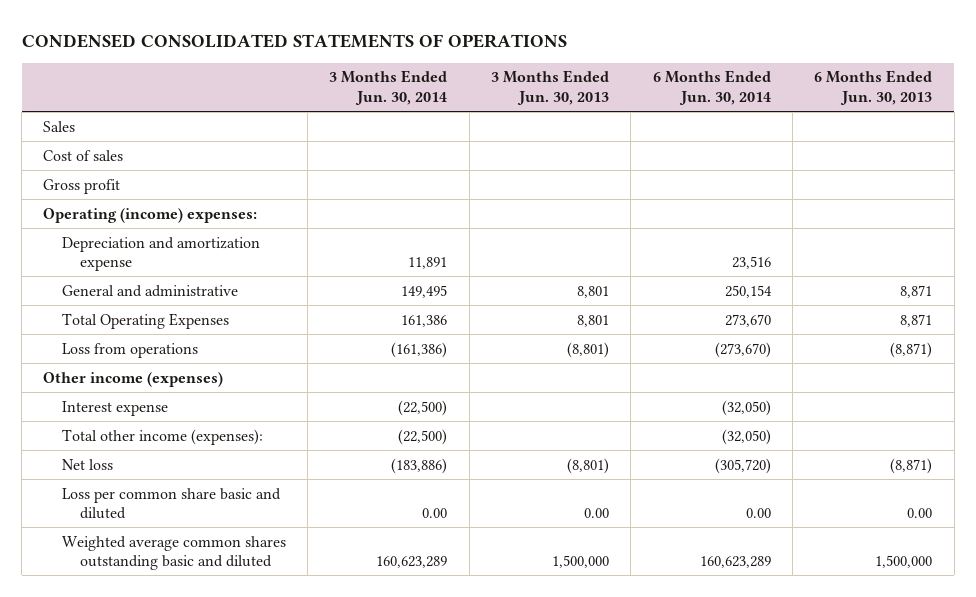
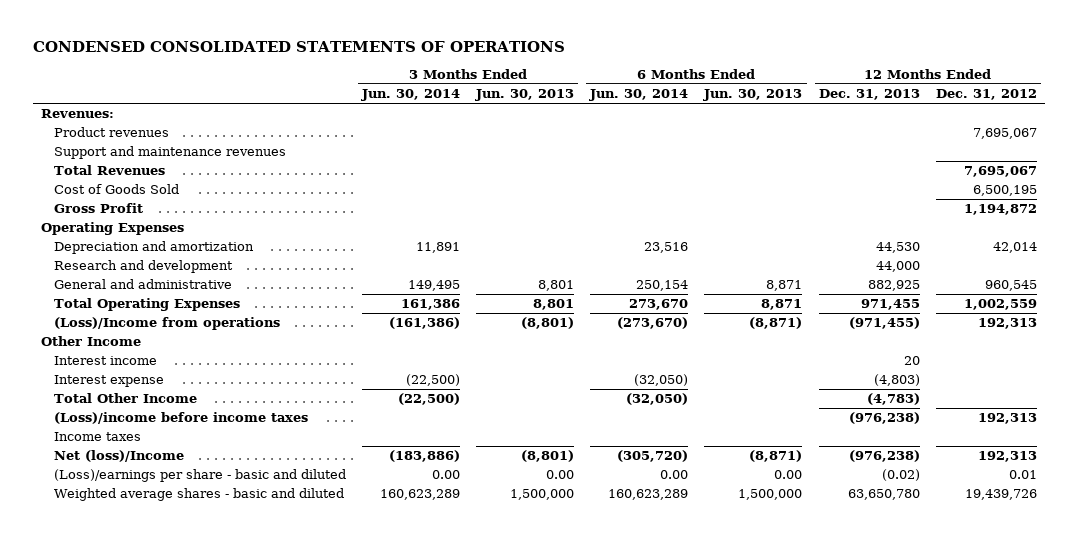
- | 3 Months Ended Jun. 30, 2014 | 3 Months Ended Jun. 30, 2013 | 6 Months Ended Jun. 30, 2014 | 6 Months Ended Jun. 30, 2013
+ | 3 Months Ended Jun. 30, 2014 | 3 Months Ended Jun. 30, 2013 | 6 Months Ended Jun. 30, 2014 | 6 Months Ended Jun. 30, 2013 | 12 Months Ended Dec. 31, 2013 | 12 Months Ended Dec. 31, 2012
- Sales
- Cost of sales
- Gross profit
- Operating (income) expenses:
- Depreciation and amortization expense | 11,891 | | 23,516 |
+ Revenues:
+ Product revenues | | | | | | 7,695,067
+ Support and maintenance revenues
+ Total Revenues | | | | | | 7,695,067
+ Cost of Goods Sold | | | | | | 6,500,195
+ Gross Profit | | | | | | 1,194,872
+ Operating Expenses
+ Depreciation and amortization | 11,891 | | 23,516 | | 44,530 | 42,014
+ Research and development | | | | | 44,000 |
- Loss from operations | (161,386) | (8,801) | (273,670) | (8,871)
- Other income (expenses)
+ (Loss)/Income from operations | (161,386) | (8,801) | (273,670) | (8,871) | (971,455) | 192,313
+ Other Income
+ Interest income | | | | | 20 |
- Total other income (expenses): | (22,500) | | (32,050) |
- Net loss | (183,886) | (8,801) | (305,720) | (8,871)
- Loss per common share basic and diluted | 0.00 | 0.00 | 0.00 | 0.00
- Weighted average common shares outstanding basic and diluted | 160,623,289 | 1,500,000 | 160,623,289 | 1,500,000
+ Total Other Income | (22,500) | | (32,050) | | (4,783) |
+ (Loss)/income before income taxes | | | | | (976,238) | 192,313
+ Income taxes
+ Net (loss)/Income | (183,886) | (8,801) | (305,720) | (8,871) | (976,238) | 192,313
+ (Loss)/earnings per share - basic and diluted | 0.00 | 0.00 | 0.00 | 0.00 | (0.02) | 0.01
+ Weighted average shares - basic and diluted | 160,623,289 | 1,500,000 | 160,623,289 | 1,500,000 | 63,650,780 | 19,439,726

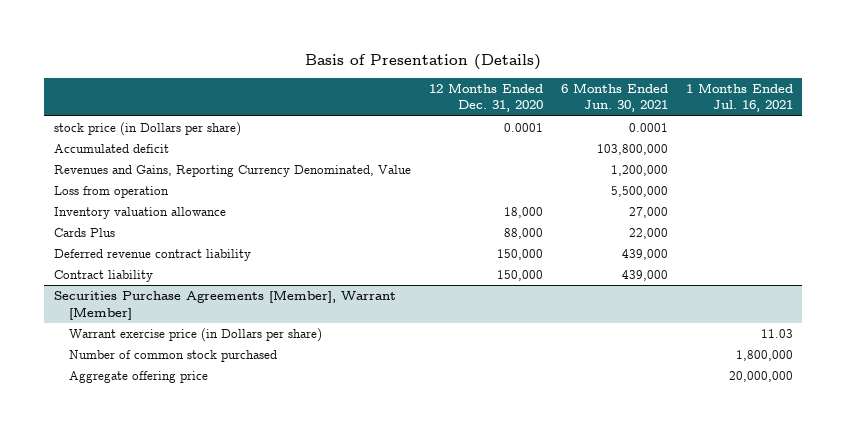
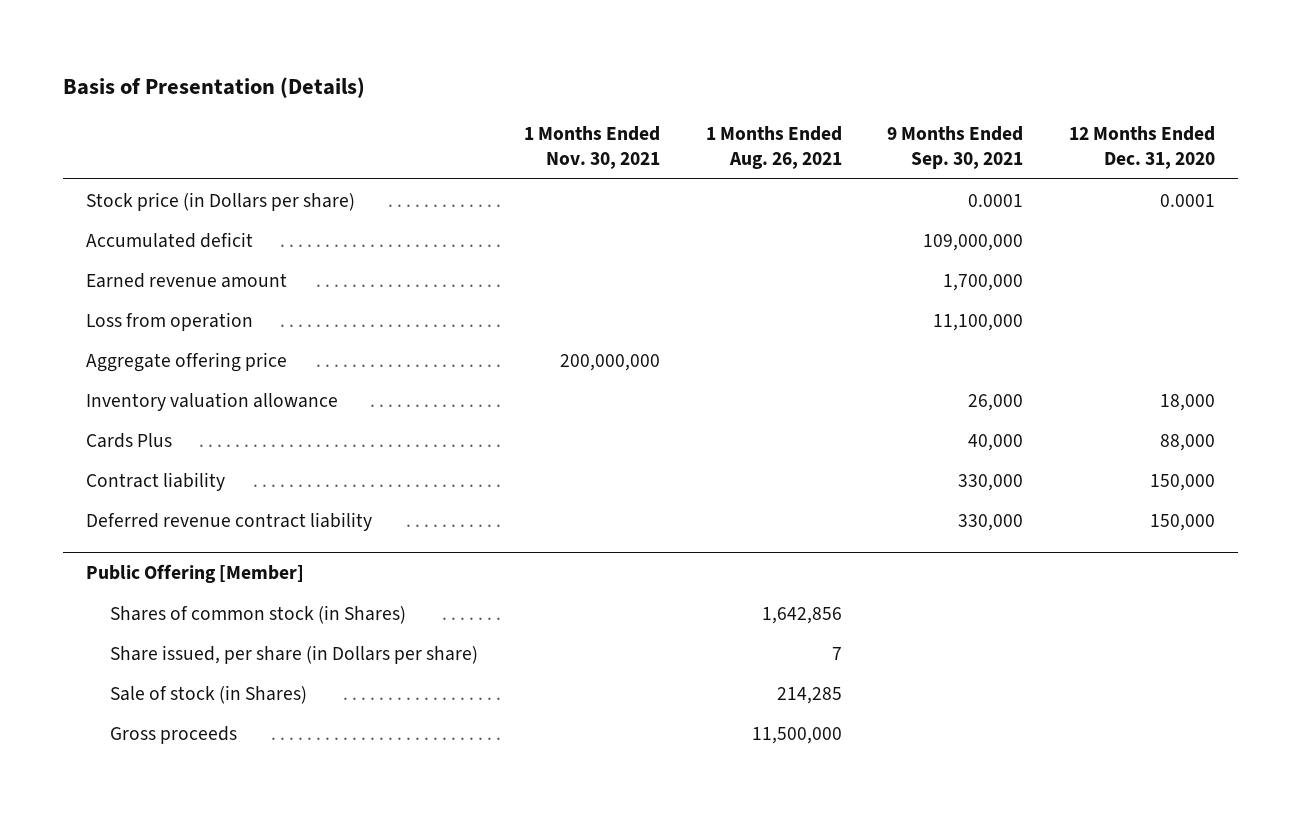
- | 12 Months Ended Dec. 31, 2020 | 6 Months Ended Jun. 30, 2021 | 1 Months Ended Jul. 16, 2021
+ | 1 Months Ended Nov. 30, 2021 | 1 Months Ended Aug. 26, 2021 | 9 Months Ended Sep. 30, 2021 | 12 Months Ended Dec. 31, 2020
- stock price (in Dollars per share) | 0.0001 | 0.0001 |
+ Stock price (in Dollars per share) | | | 0.0001 | 0.0001
- Revenues and Gains, Reporting Currency Denominated, Value | | 1,200,000 |
+ Earned revenue amount | | | 1,700,000 |
+ Aggregate offering price | 200,000,000 | | |
- Securities Purchase Agreements [Member], Warrant [Member]
- Warrant exercise price (in Dollars per share) | | | 11.03
- Number of common stock purchased | | | 1,800,000
- Aggregate offering price | | | 20,000,000
moved down: Deferred revenue contract liability | | | 330,000 | 150,000
+ Public Offering [Member]
+ Shares of common stock (in Shares) | | 1,642,856 | |
+ Share issued, per share (in Dollars per share) | | 7 | |
+ Sale of stock (in Shares) | | 214,285 | |
+ Gross proceeds | | 11,500,000 | |

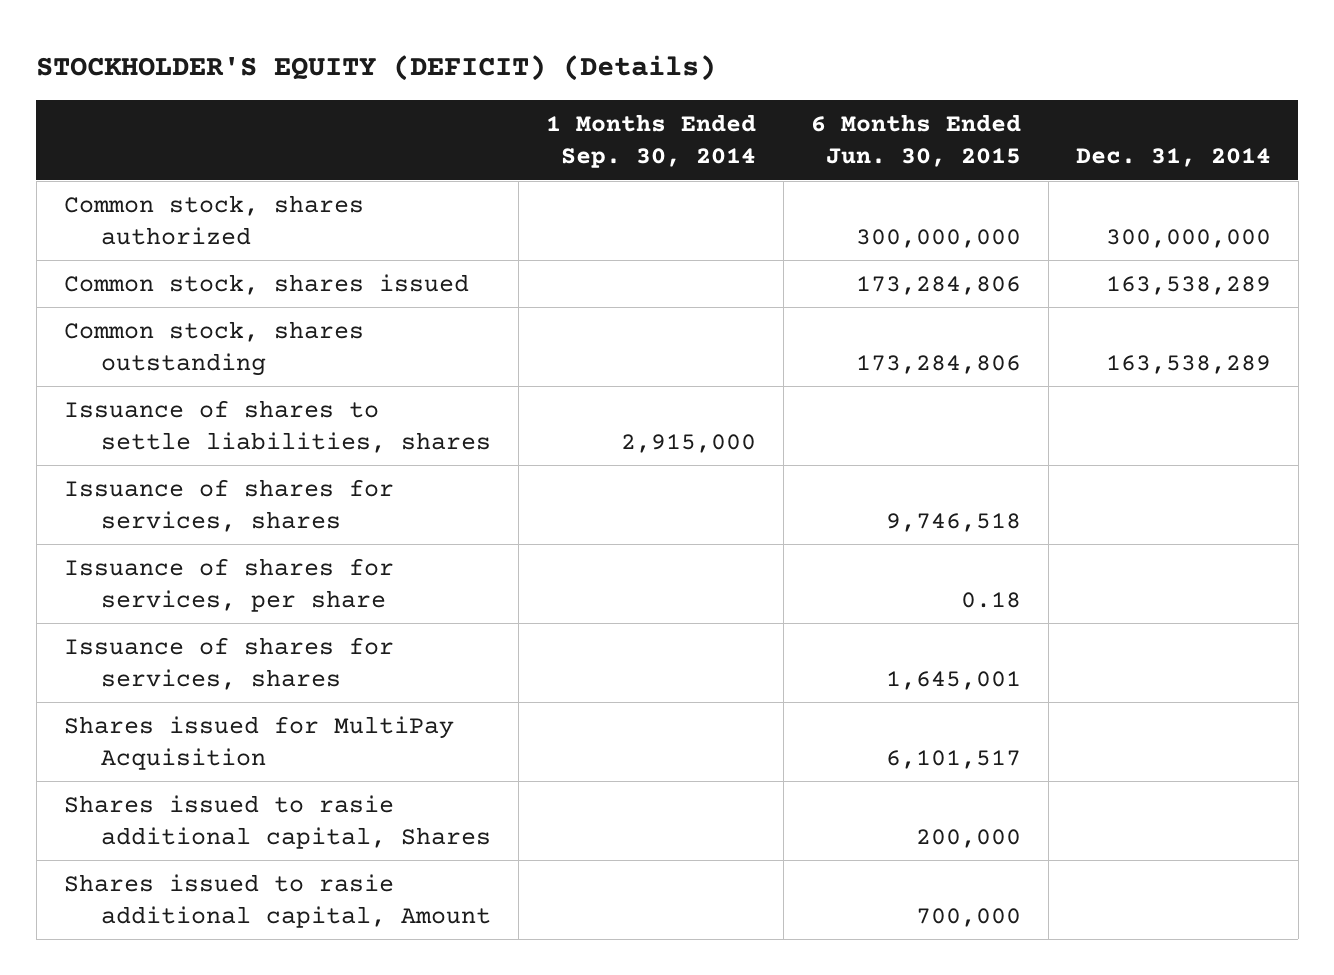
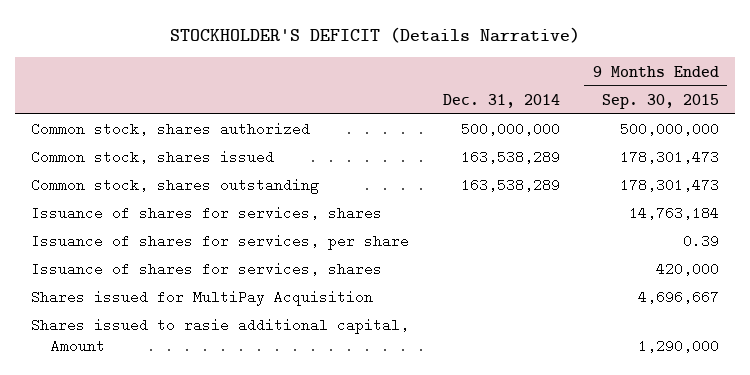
- STOCKHOLDER'S EQUITY (DEFICIT) (Details)
+ STOCKHOLDER'S DEFICIT (Details Narrative)
- | 1 Months Ended Sep. 30, 2014 | 6 Months Ended Jun. 30, 2015 | Dec. 31, 2014
+ | Dec. 31, 2014 | 9 Months Ended Sep. 30, 2015
- Common stock, shares authorized | | 300,000,000 | 300,000,000
+ Common stock, shares authorized | 500,000,000 | 500,000,000
- Issuance of shares to settle liabilities, shares | 2,915,000 | |
- Shares issued to rasie additional capital, Shares | | 200,000 |

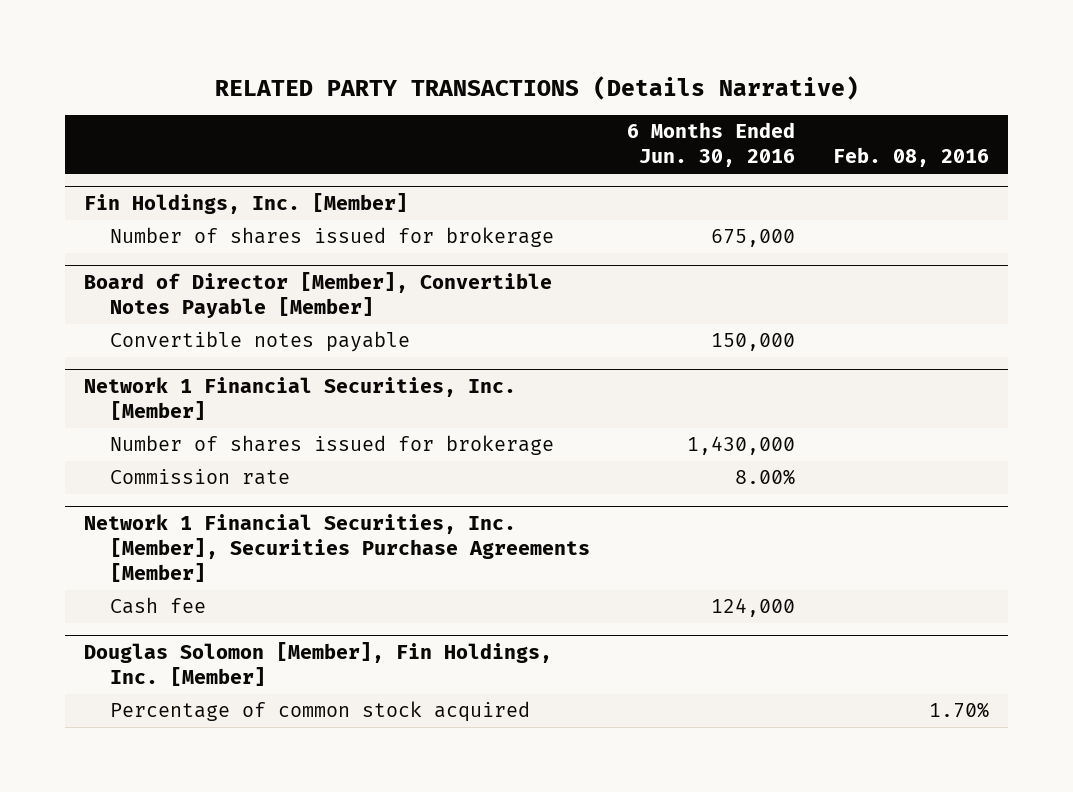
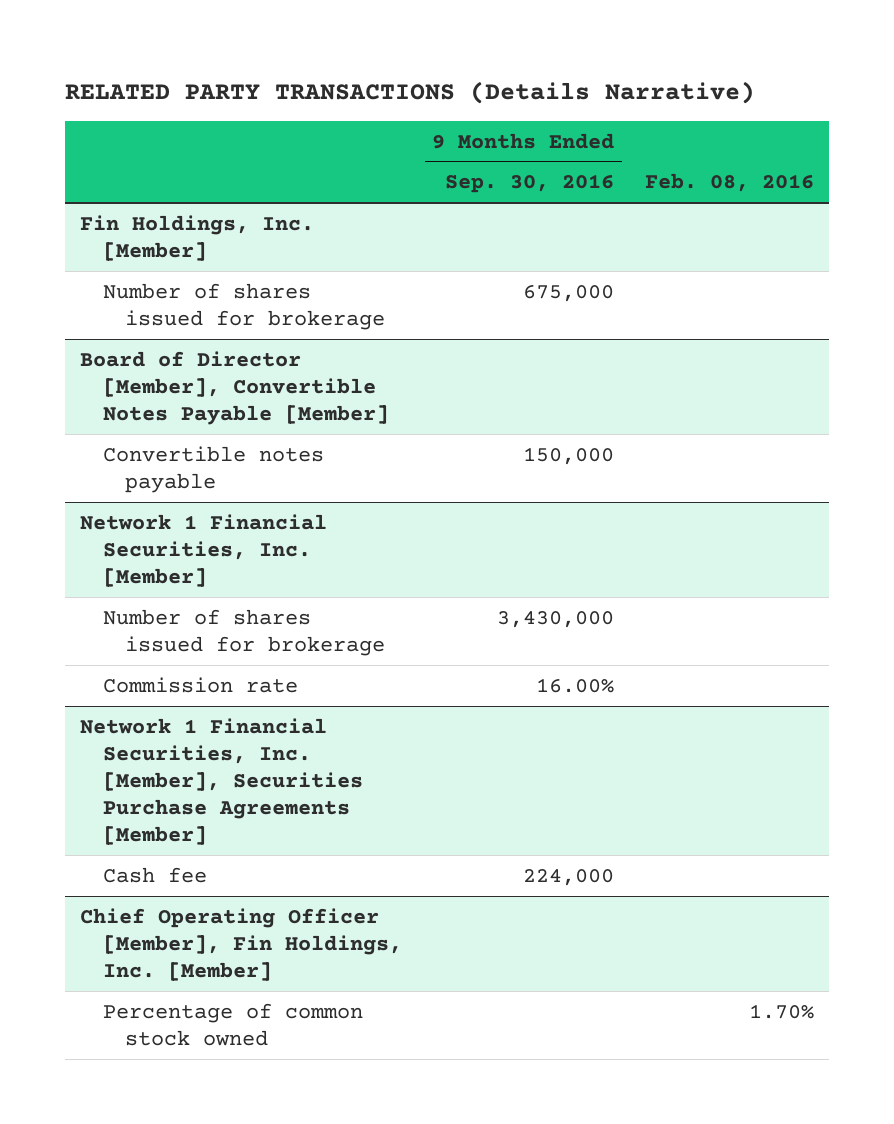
- | 6 Months Ended Jun. 30, 2016 | Feb. 08, 2016
+ | 9 Months Ended Sep. 30, 2016 | Feb. 08, 2016
- Douglas Solomon [Member], Fin Holdings, Inc. [Member]
- Percentage of common stock acquired | | 1.70%
+ Chief Operating Officer [Member], Fin Holdings, Inc. [Member]
+ Percentage of common stock owned | | 1.70%

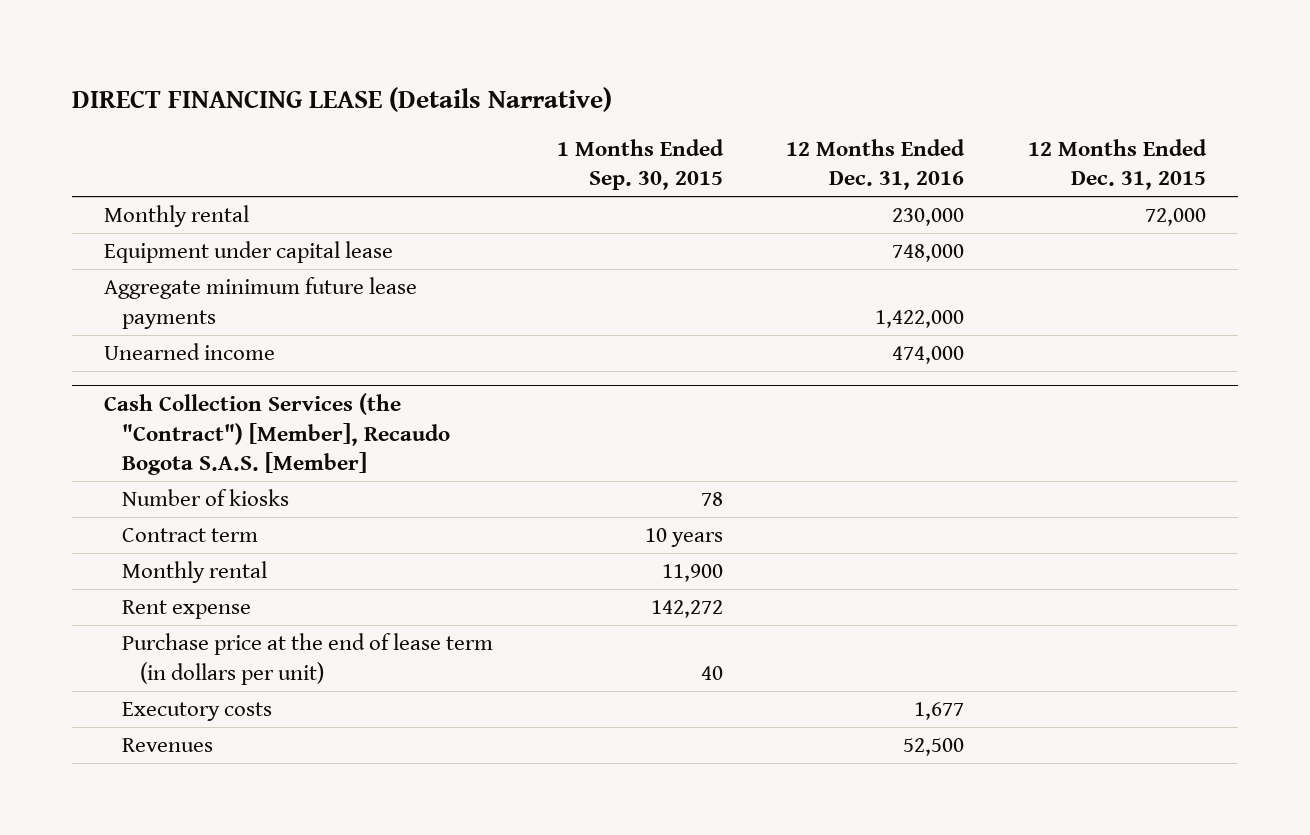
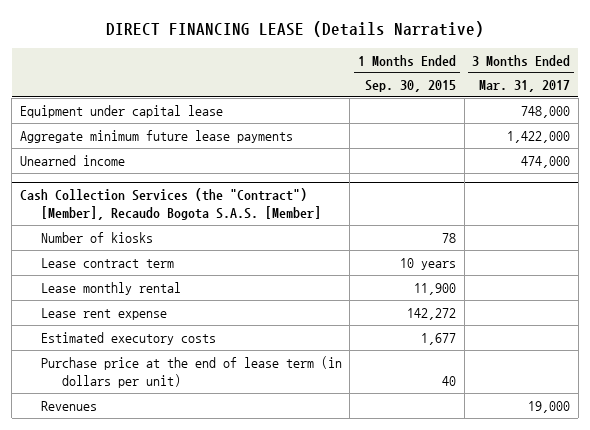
- | 1 Months Ended Sep. 30, 2015 | 12 Months Ended Dec. 31, 2016 | 12 Months Ended Dec. 31, 2015
+ | 1 Months Ended Sep. 30, 2015 | 3 Months Ended Mar. 31, 2017
- Monthly rental | | 230,000 | 72,000
@ Cash Collection Services (the "Contract") [Member], Recaudo Bogota S.A.S. [Member]
- Contract term | 10 years | |
- Monthly rental | 11,900 | |
- Rent expense | 142,272 | |
+ Lease contract term | 10 years |
+ Lease monthly rental | 11,900 |
+ Lease rent expense | 142,272 |
+ Estimated executory costs | 1,677 |
- Executory costs | | 1,677 |

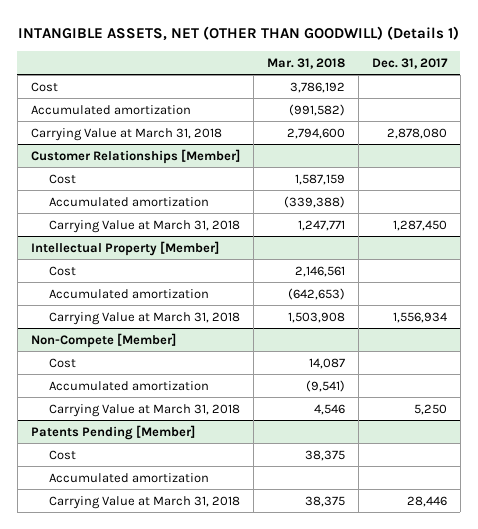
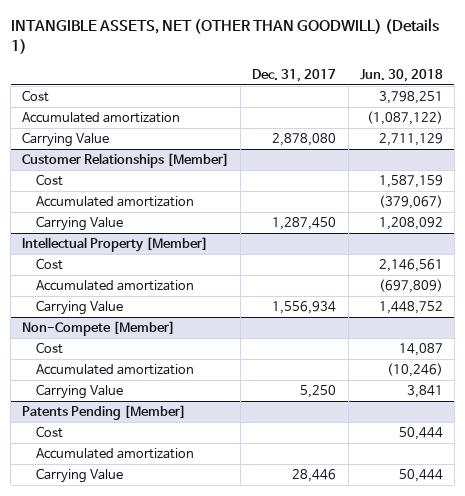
- | Mar. 31, 2018 | Dec. 31, 2017
+ | Dec. 31, 2017 | Jun. 30, 2018
- Carrying Value at March 31, 2018 | 2,794,600 | 2,878,080
+ Carrying Value | 2,878,080 | 2,711,129
@ Customer Relationships [Member]
- Carrying Value at March 31, 2018 | 1,247,771 | 1,287,450
+ Carrying Value | 1,287,450 | 1,208,092
@ Intellectual Property [Member]
- Carrying Value at March 31, 2018 | 1,503,908 | 1,556,934
+ Carrying Value | 1,556,934 | 1,448,752
@ Non-Compete [Member]
- Carrying Value at March 31, 2018 | 4,546 | 5,250
+ Carrying Value | 5,250 | 3,841
@ Patents Pending [Member]
- Carrying Value at March 31, 2018 | 38,375 | 28,446
+ Carrying Value | 28,446 | 50,444

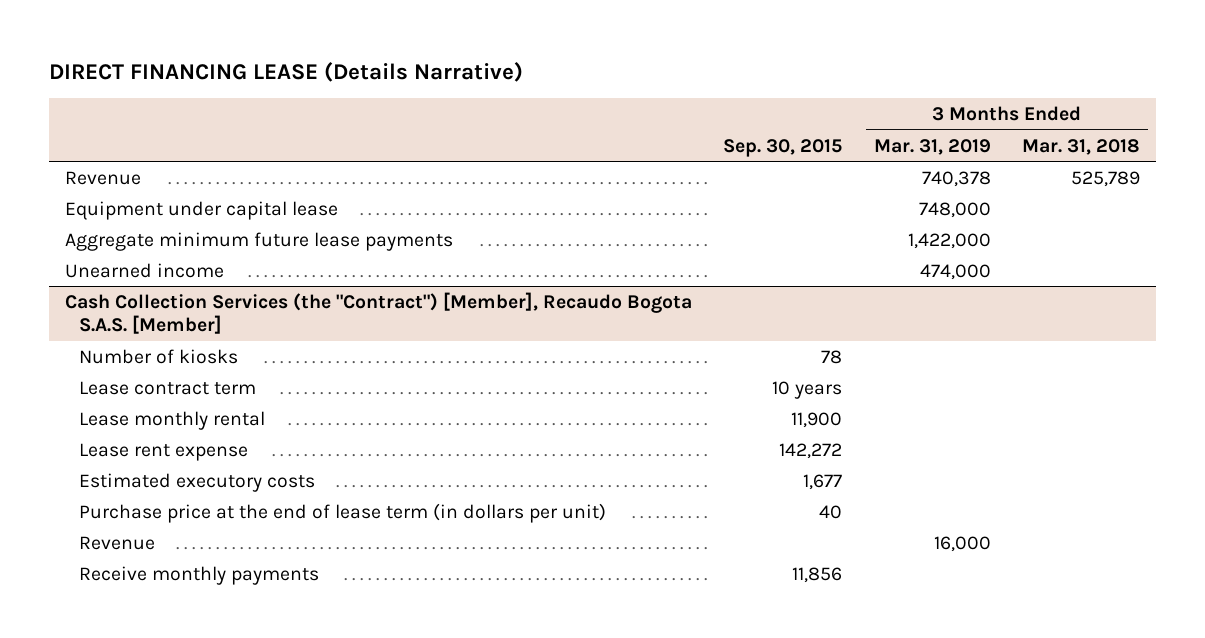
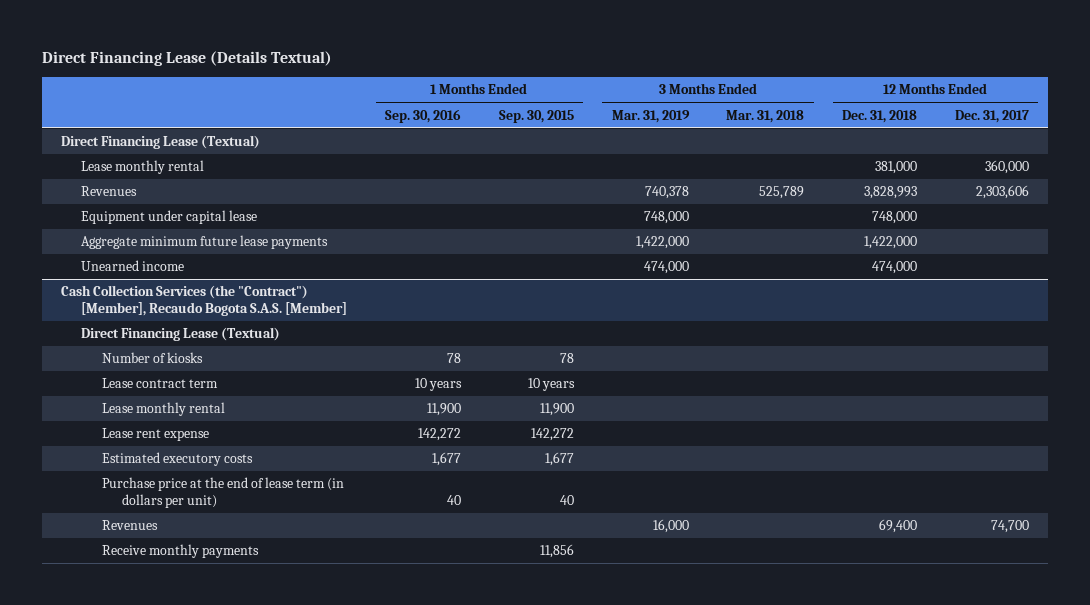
- DIRECT FINANCING LEASE (Details Narrative)
+ Direct Financing Lease (Details Textual)
- | Sep. 30, 2015 | 3 Months Ended Mar. 31, 2019 | 3 Months Ended Mar. 31, 2018
+ | 1 Months Ended Sep. 30, 2016 | 1 Months Ended Sep. 30, 2015 | 3 Months Ended Mar. 31, 2019 | 3 Months Ended Mar. 31, 2018 | 12 Months Ended Dec. 31, 2018 | 12 Months Ended Dec. 31, 2017
- Revenue | | 740,378 | 525,789
+ Direct Financing Lease (Textual)
+ Lease monthly rental | | | | | 381,000 | 360,000
+ Revenues | | | 740,378 | 525,789 | 3,828,993 | 2,303,606
@ Cash Collection Services (the "Contract") [Member], Recaudo Bogota S.A.S. [Member]
+ Direct Financing Lease (Textual)
- Revenue | | 16,000 |
+ Revenues | | | 16,000 | | 69,400 | 74,700

